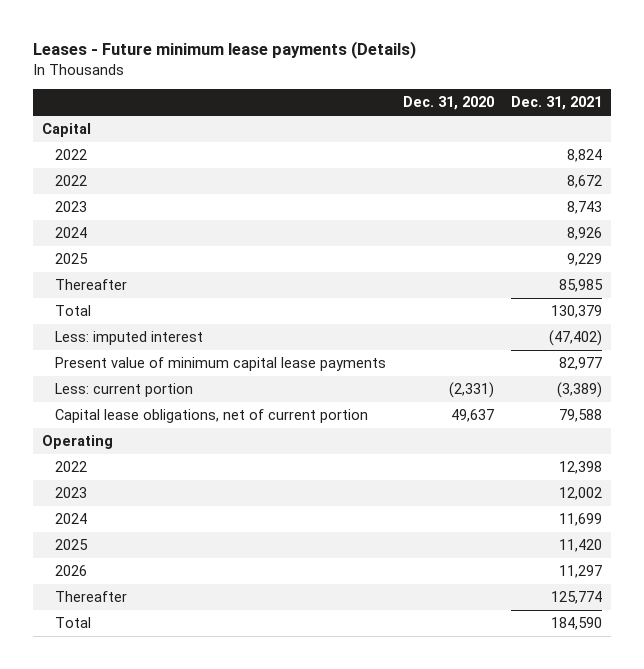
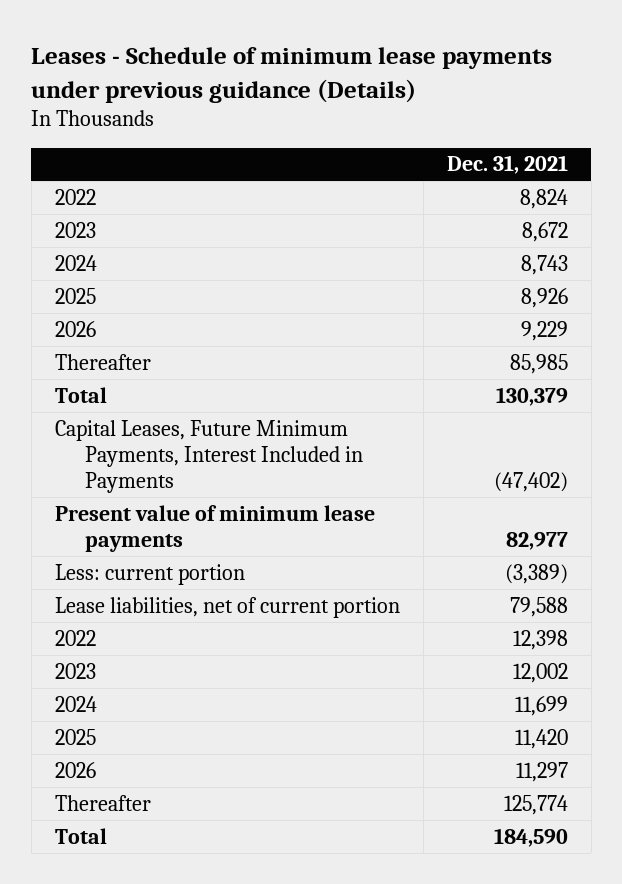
- Leases - Future minimum lease payments (Details)
+ Leases - Schedule of minimum lease payments under previous guidance (Details)
- | Dec. 31, 2020 | Dec. 31, 2021
+ | Dec. 31, 2021
- Capital
- 2022 | | 8,672
- 2023 | | 8,743
- 2024 | | 8,926
- 2025 | | 9,229
+ 2023 | 8,672
+ 2024 | 8,743
+ 2025 | 8,926
+ 2026 | 9,229
- Less: imputed interest | | (47,402)
- Present value of minimum capital lease payments | | 82,977
+ Capital Leases, Future Minimum Payments, Interest Included in Payments | (47,402)
+ Present value of minimum lease payments | 82,977
- Capital lease obligations, net of current portion | 49,637 | 79,588
- Operating
+ Lease liabilities, net of current portion | 79,588

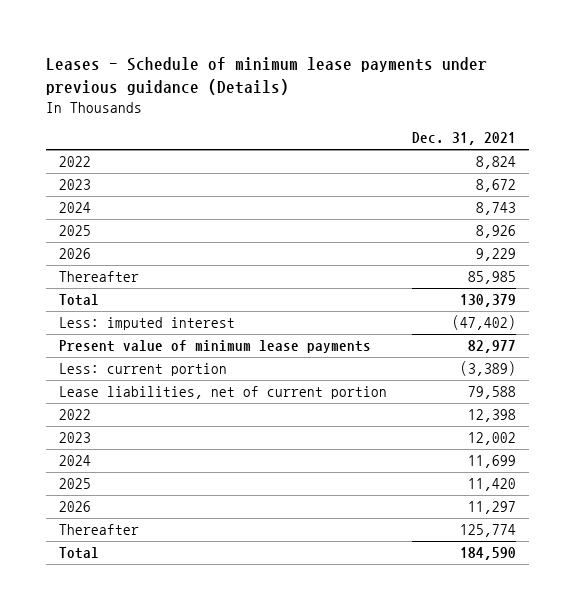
- Capital Leases, Future Minimum Payments, Interest Included in Payments | (47,402)
+ Less: imputed interest | (47,402)

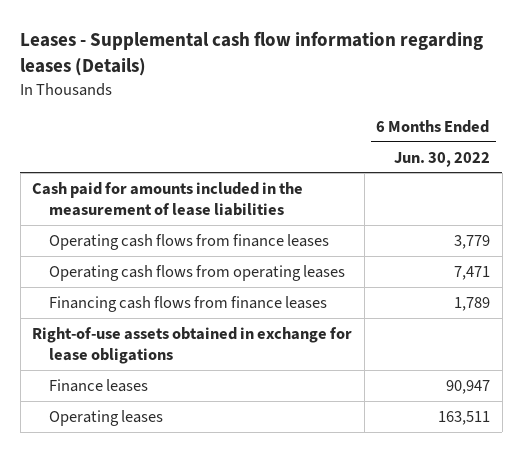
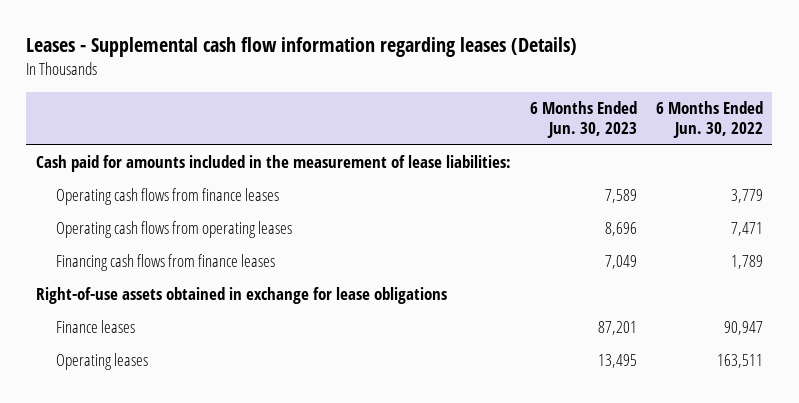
- | 6 Months Ended Jun. 30, 2022
+ | 6 Months Ended Jun. 30, 2023 | 6 Months Ended Jun. 30, 2022
- Cash paid for amounts included in the measurement of lease liabilities
+ Cash paid for amounts included in the measurement of lease liabilities:

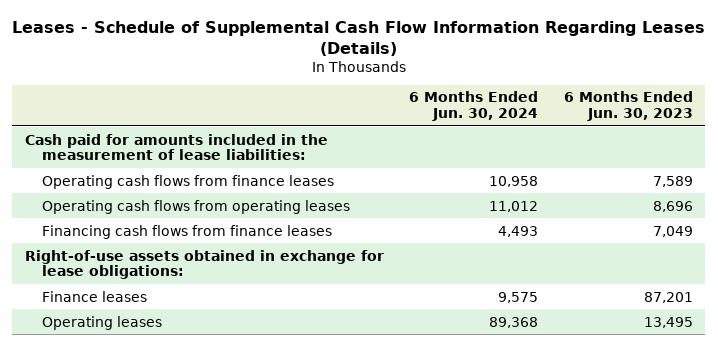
- Leases - Supplemental cash flow information regarding leases (Details)
+ Leases - Schedule of Supplemental Cash Flow Information Regarding Leases (Details)
- | 6 Months Ended Jun. 30, 2023 | 6 Months Ended Jun. 30, 2022
+ | 6 Months Ended Jun. 30, 2024 | 6 Months Ended Jun. 30, 2023
- Right-of-use assets obtained in exchange for lease obligations
+ Right-of-use assets obtained in exchange for lease obligations:

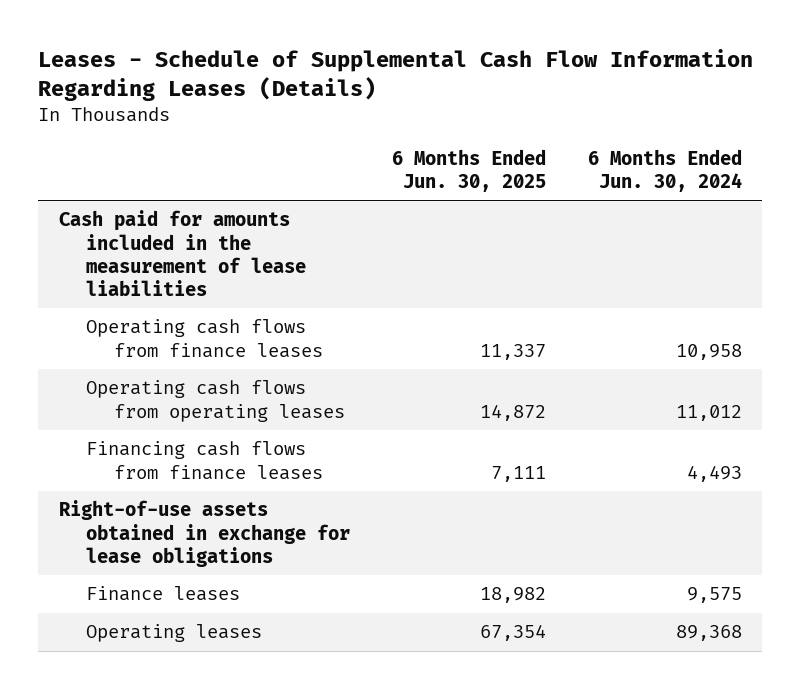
- | 6 Months Ended Jun. 30, 2024 | 6 Months Ended Jun. 30, 2023
+ | 6 Months Ended Jun. 30, 2025 | 6 Months Ended Jun. 30, 2024
- Cash paid for amounts included in the measurement of lease liabilities:
+ Cash paid for amounts included in the measurement of lease liabilities
- Right-of-use assets obtained in exchange for lease obligations:
+ Right-of-use assets obtained in exchange for lease obligations

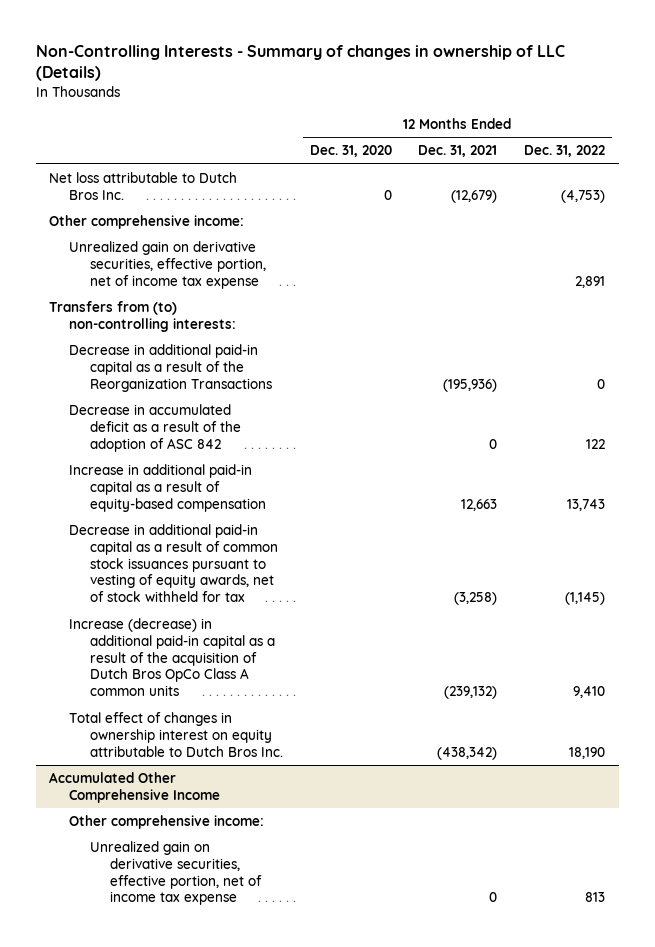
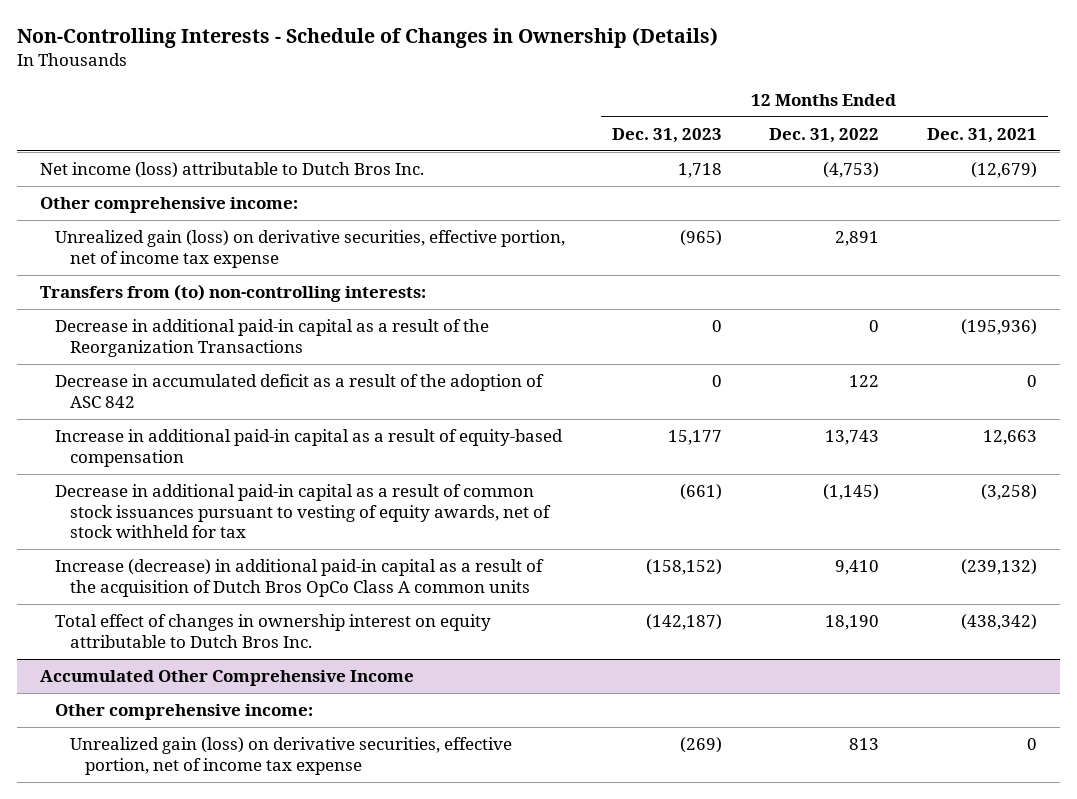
- Non-Controlling Interests - Summary of changes in ownership of LLC (Details)
+ Non-Controlling Interests - Schedule of Changes in Ownership (Details)
- | 12 Months Ended Dec. 31, 2020 | 12 Months Ended Dec. 31, 2021 | 12 Months Ended Dec. 31, 2022
+ | 12 Months Ended Dec. 31, 2023 | 12 Months Ended Dec. 31, 2022 | 12 Months Ended Dec. 31, 2021
- Net loss attributable to Dutch Bros Inc. | 0 | (12,679) | (4,753)
+ Net income (loss) attributable to Dutch Bros Inc. | 1,718 | (4,753) | (12,679)
- Unrealized gain on derivative securities, effective portion, net of income tax expense | | | 2,891
+ Unrealized gain (loss) on derivative securities, effective portion, net of income tax expense | (965) | 2,891 |
@ Accumulated Other Comprehensive Income
- Unrealized gain on derivative securities, effective portion, net of income tax expense | | 0 | 813
+ Unrealized gain (loss) on derivative securities, effective portion, net of income tax expense | (269) | 813 | 0

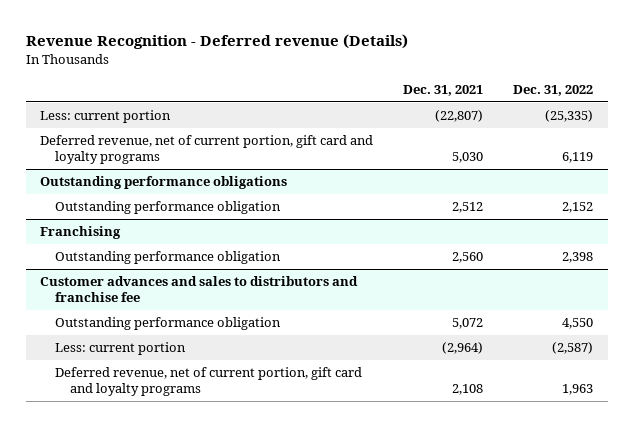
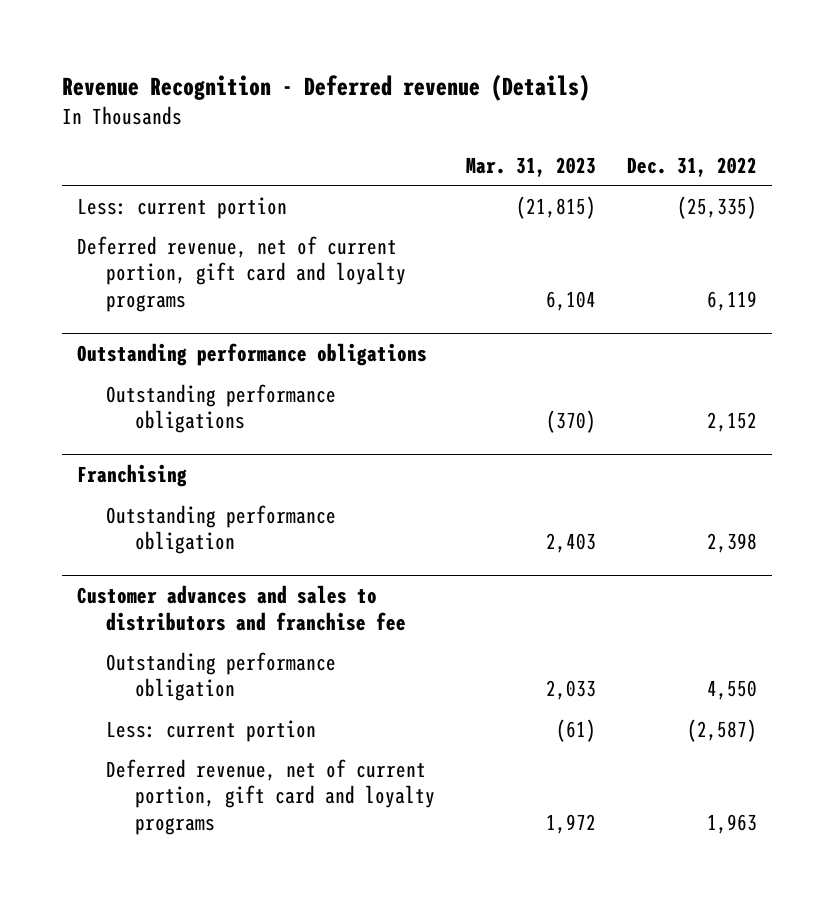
- | Dec. 31, 2021 | Dec. 31, 2022
+ | Mar. 31, 2023 | Dec. 31, 2022
@ Outstanding performance obligations
- Outstanding performance obligation | 2,512 | 2,152
+ Outstanding performance obligations | (370) | 2,152

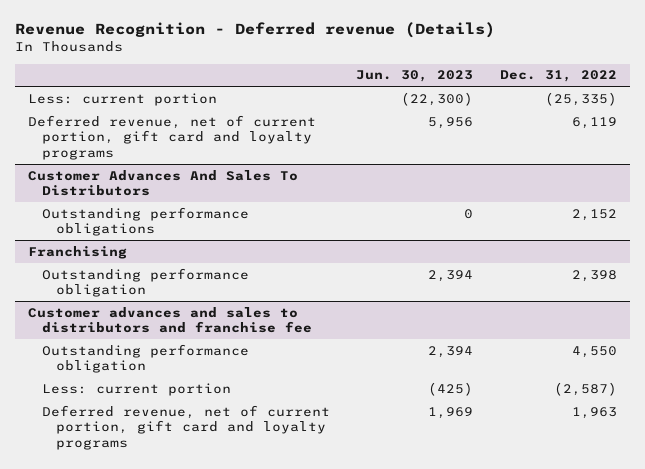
- | Mar. 31, 2023 | Dec. 31, 2022
+ | Jun. 30, 2023 | Dec. 31, 2022
- Outstanding performance obligations
+ Customer Advances And Sales To Distributors

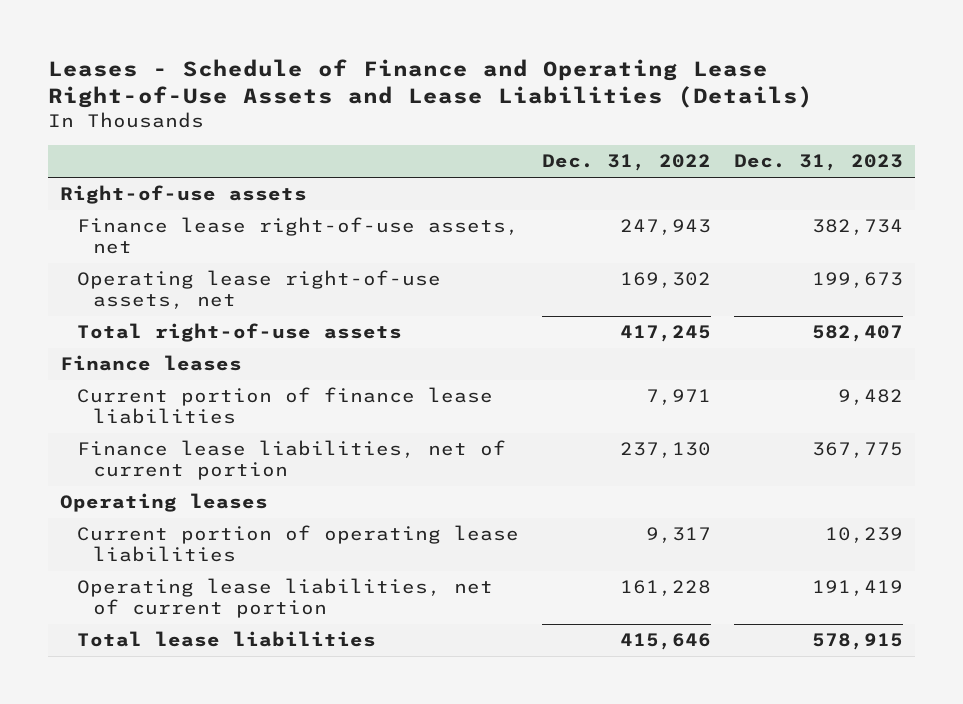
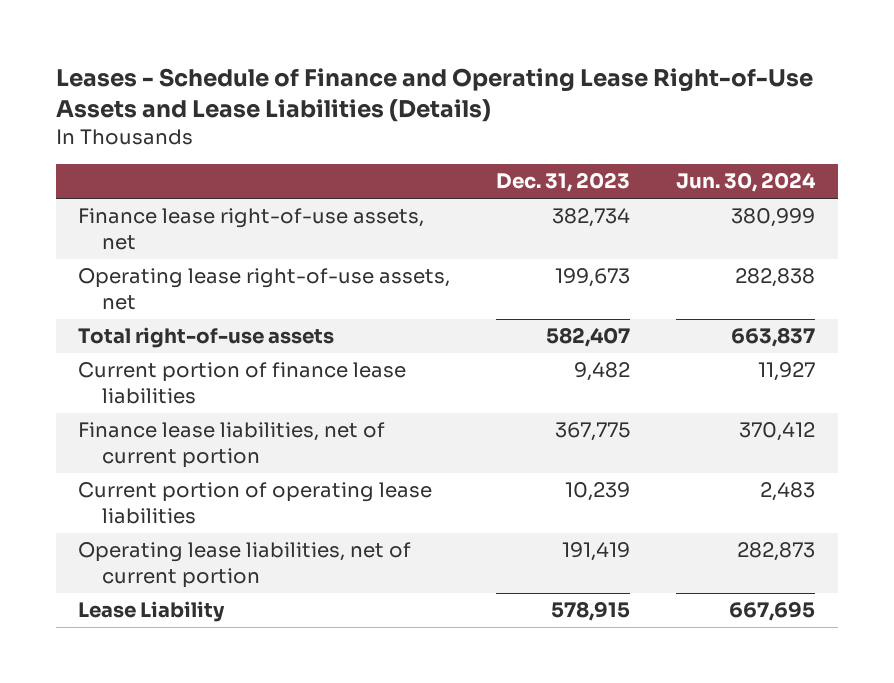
- | Dec. 31, 2022 | Dec. 31, 2023
+ | Dec. 31, 2023 | Jun. 30, 2024
- Right-of-use assets
- Finance leases
- Operating leases
- Total lease liabilities | 415,646 | 578,915
+ Lease Liability | 578,915 | 667,695

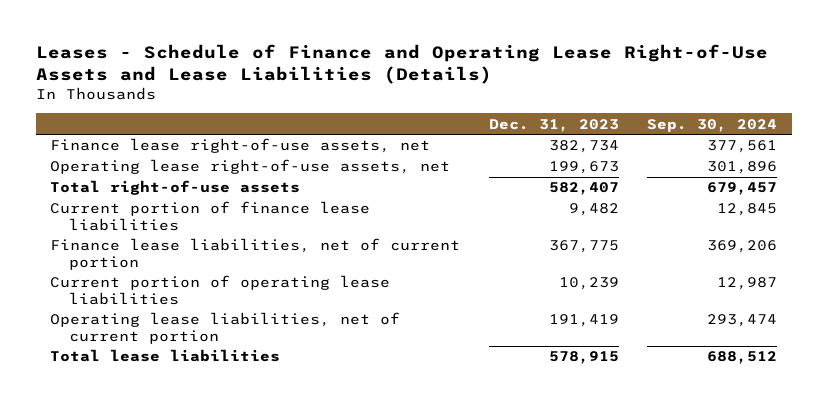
- | Dec. 31, 2023 | Jun. 30, 2024
+ | Dec. 31, 2023 | Sep. 30, 2024
- Lease Liability | 578,915 | 667,695
+ Total lease liabilities | 578,915 | 688,512

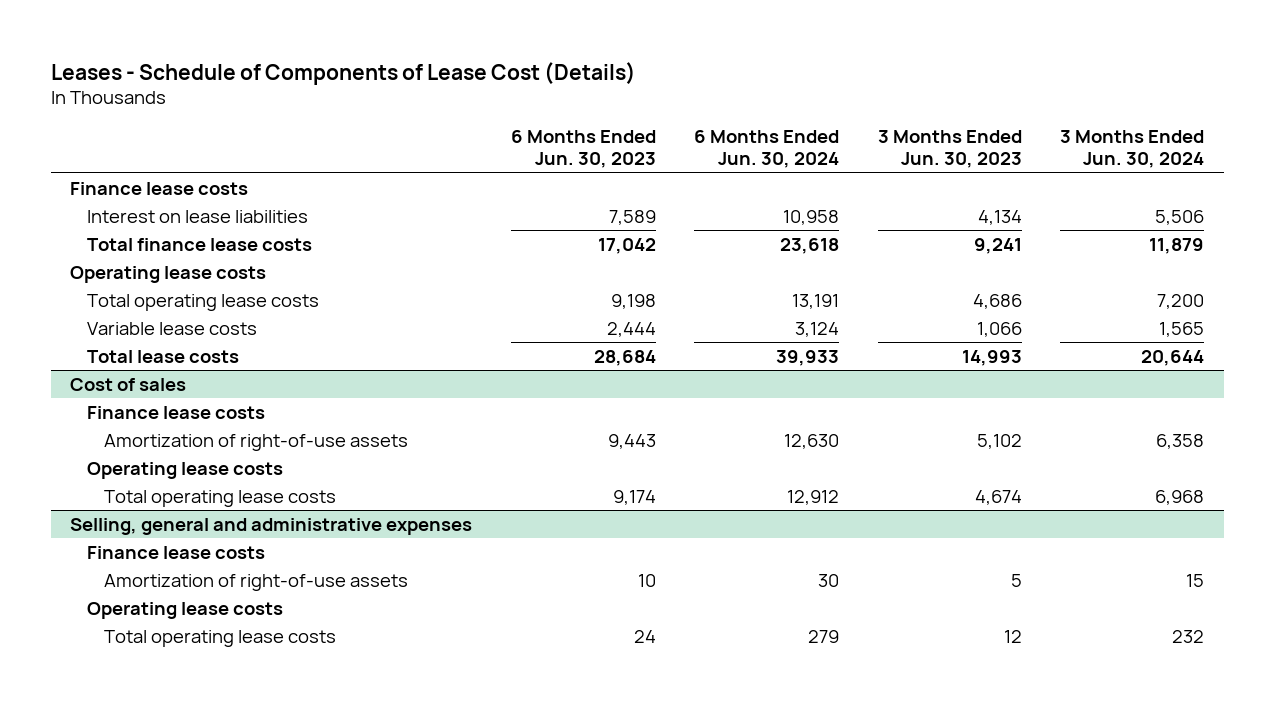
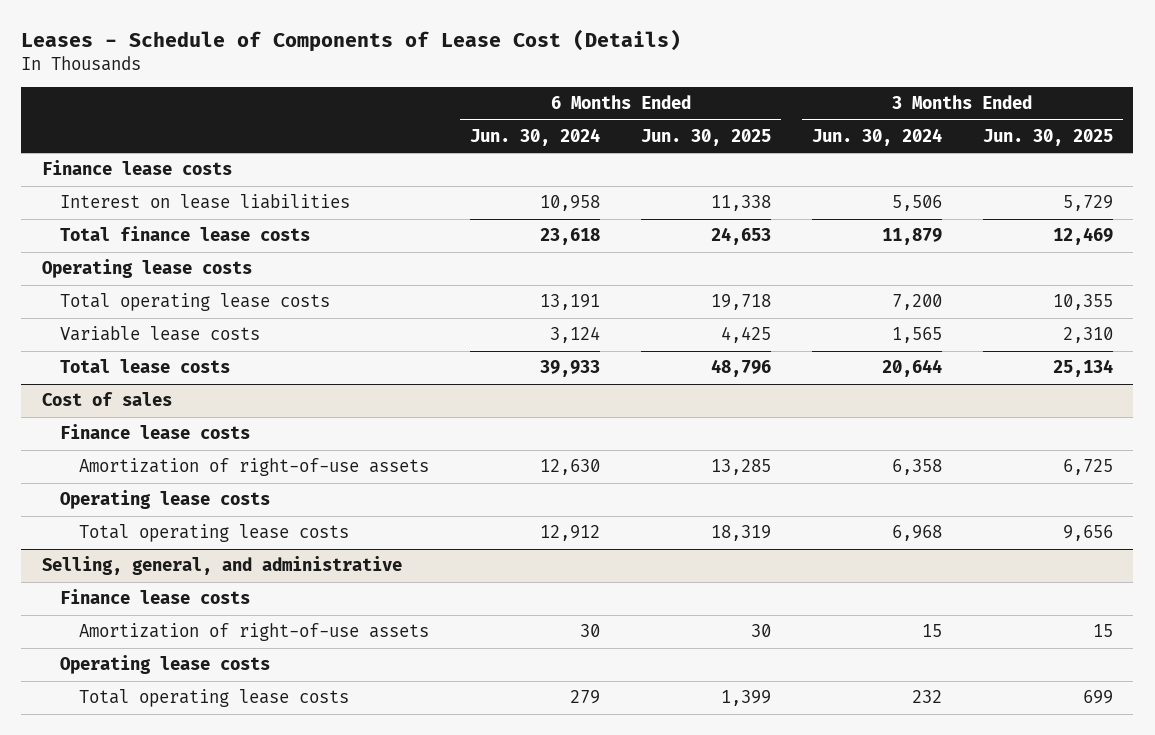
- | 6 Months Ended Jun. 30, 2023 | 6 Months Ended Jun. 30, 2024 | 3 Months Ended Jun. 30, 2023 | 3 Months Ended Jun. 30, 2024
+ | 6 Months Ended Jun. 30, 2024 | 6 Months Ended Jun. 30, 2025 | 3 Months Ended Jun. 30, 2024 | 3 Months Ended Jun. 30, 2025
- Selling, general and administrative expenses
+ Selling, general, and administrative

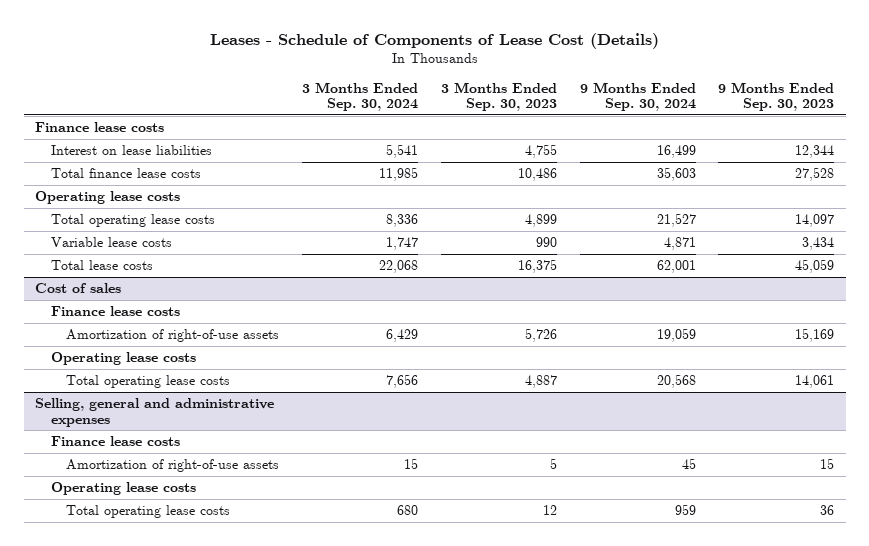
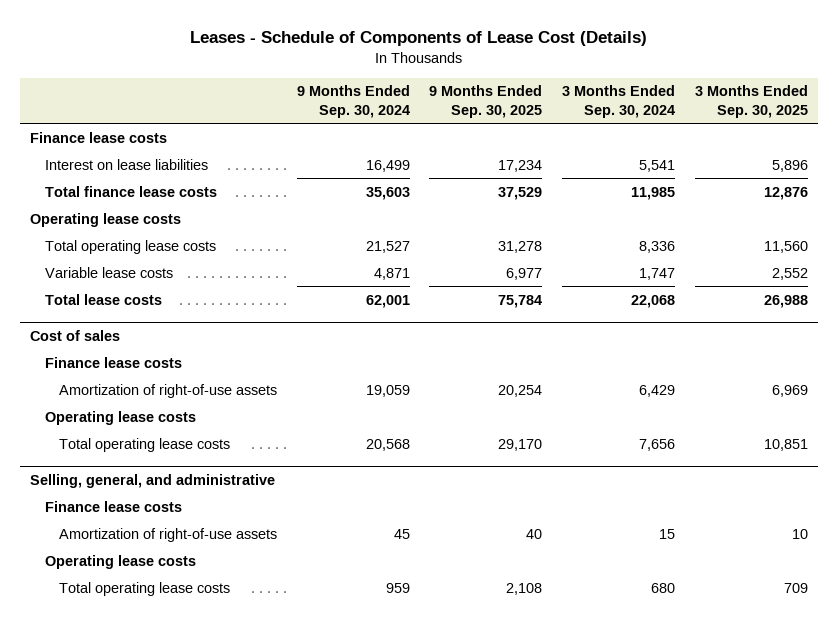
- | 3 Months Ended Sep. 30, 2024 | 3 Months Ended Sep. 30, 2023 | 9 Months Ended Sep. 30, 2024 | 9 Months Ended Sep. 30, 2023
+ | 9 Months Ended Sep. 30, 2024 | 9 Months Ended Sep. 30, 2025 | 3 Months Ended Sep. 30, 2024 | 3 Months Ended Sep. 30, 2025
- Selling, general and administrative expenses
+ Selling, general, and administrative

